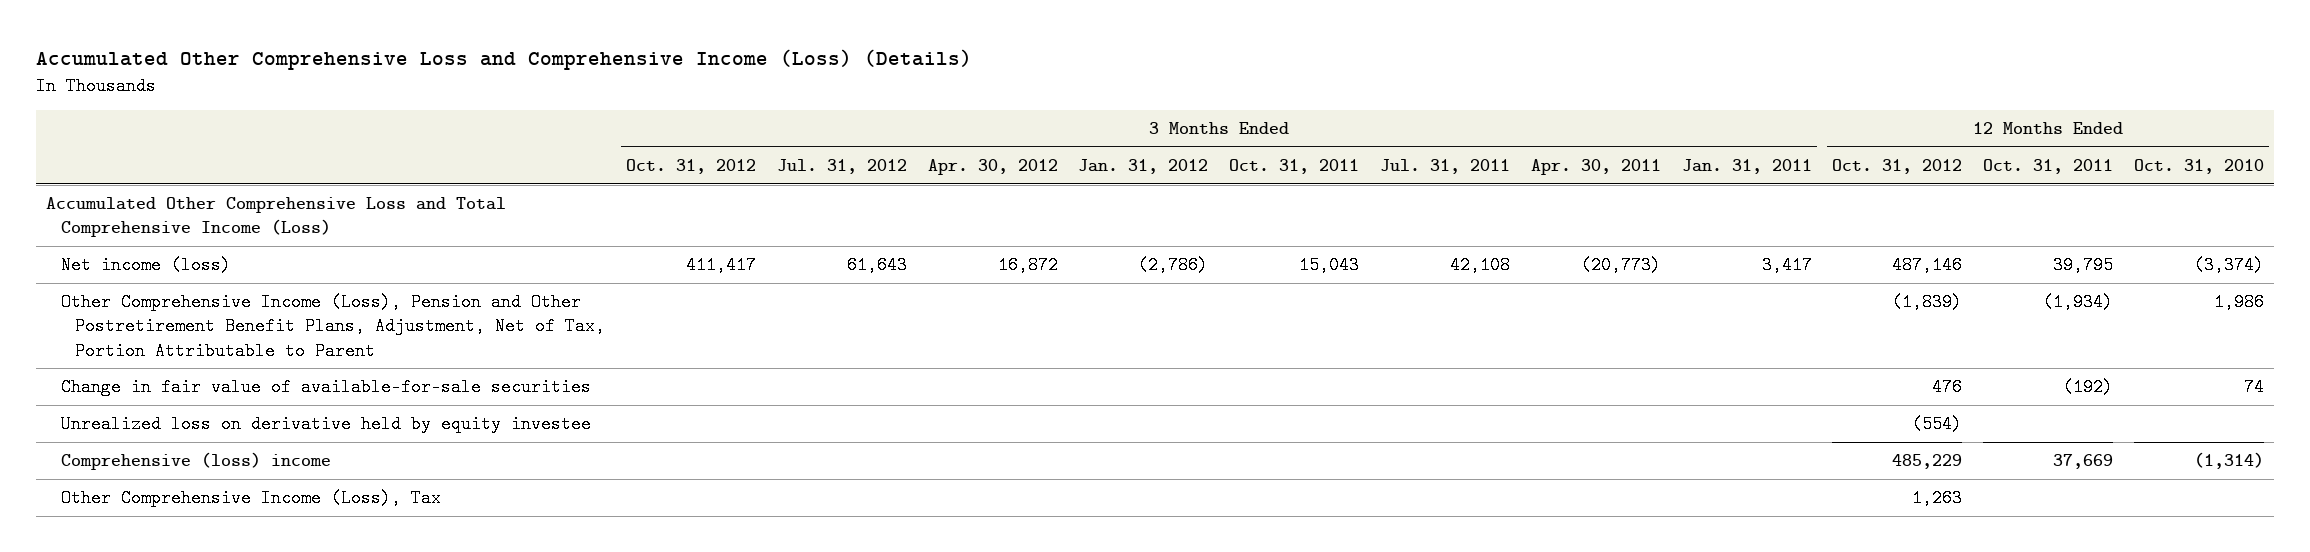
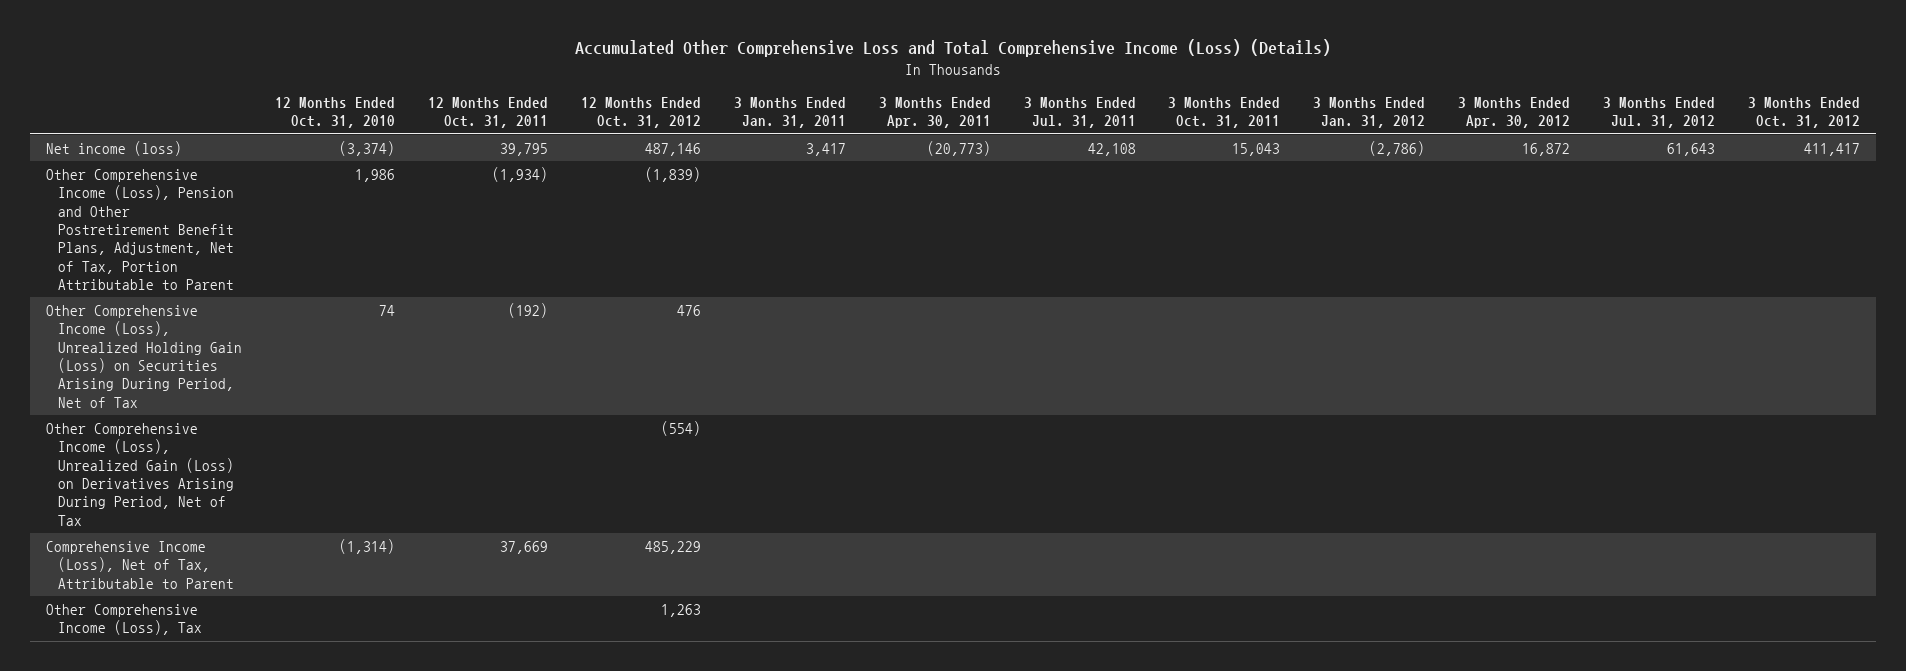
- Accumulated Other Comprehensive Loss and Comprehensive Income (Loss) (Details)
+ Accumulated Other Comprehensive Loss and Total Comprehensive Income (Loss) (Details)
- | 3 Months Ended Oct. 31, 2012 | 3 Months Ended Jul. 31, 2012 | 3 Months Ended Apr. 30, 2012 | 3 Months Ended Jan. 31, 2012 | 3 Months Ended Oct. 31, 2011 | 3 Months Ended Jul. 31, 2011 | 3 Months Ended Apr. 30, 2011 | 3 Months Ended Jan. 31, 2011 | 12 Months Ended Oct. 31, 2012 | 12 Months Ended Oct. 31, 2011 | 12 Months Ended Oct. 31, 2010
+ | 12 Months Ended Oct. 31, 2010 | 12 Months Ended Oct. 31, 2011 | 12 Months Ended Oct. 31, 2012 | 3 Months Ended Jan. 31, 2011 | 3 Months Ended Apr. 30, 2011 | 3 Months Ended Jul. 31, 2011 | 3 Months Ended Oct. 31, 2011 | 3 Months Ended Jan. 31, 2012 | 3 Months Ended Apr. 30, 2012 | 3 Months Ended Jul. 31, 2012 | 3 Months Ended Oct. 31, 2012
- Accumulated Other Comprehensive Loss and Total Comprehensive Income (Loss)
- Change in fair value of available-for-sale securities | | | | | | | | | 476 | (192) | 74
- Unrealized loss on derivative held by equity investee | | | | | | | | | (554) | |
- Comprehensive (loss) income | | | | | | | | | 485,229 | 37,669 | (1,314)
+ Other Comprehensive Income (Loss), Unrealized Holding Gain (Loss) on Securities Arising During Period, Net of Tax | 74 | (192) | 476 | | | | | | | |
+ Other Comprehensive Income (Loss), Unrealized Gain (Loss) on Derivatives Arising During Period, Net of Tax | | | (554) | | | | | | | |
+ Comprehensive Income (Loss), Net of Tax, Attributable to Parent | (1,314) | 37,669 | 485,229 | | | | | | | |

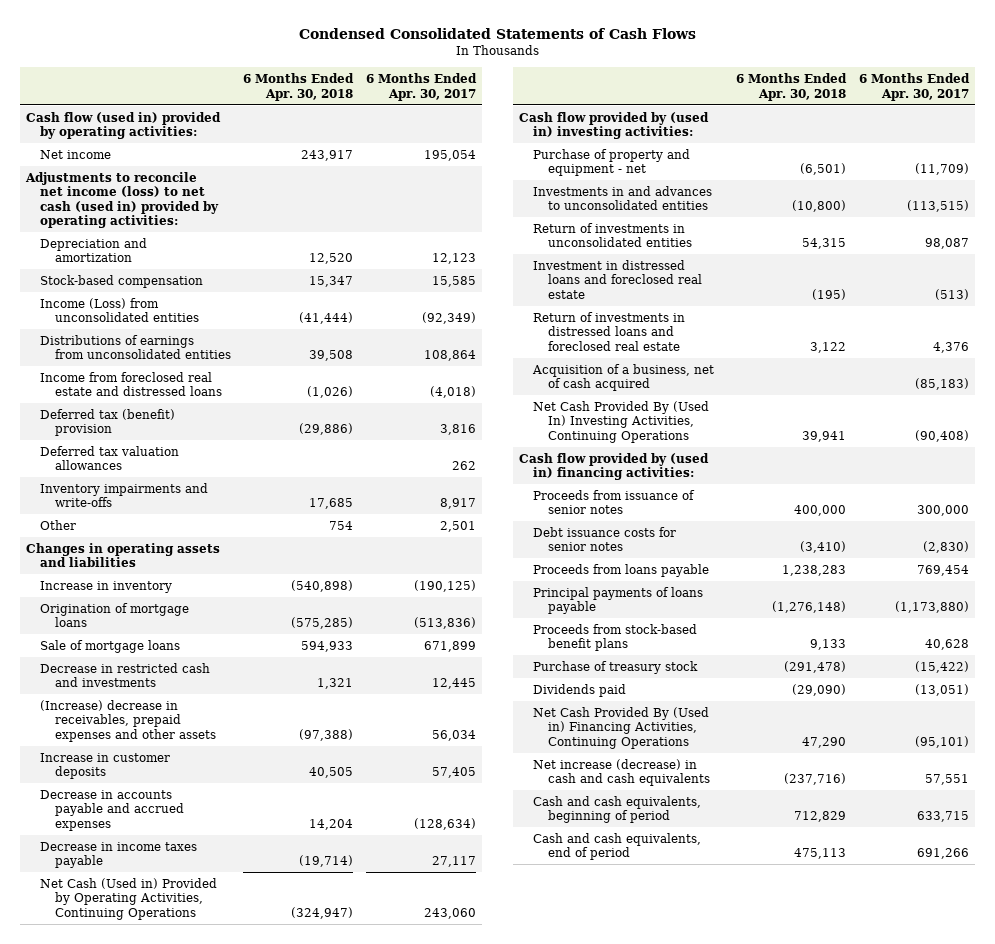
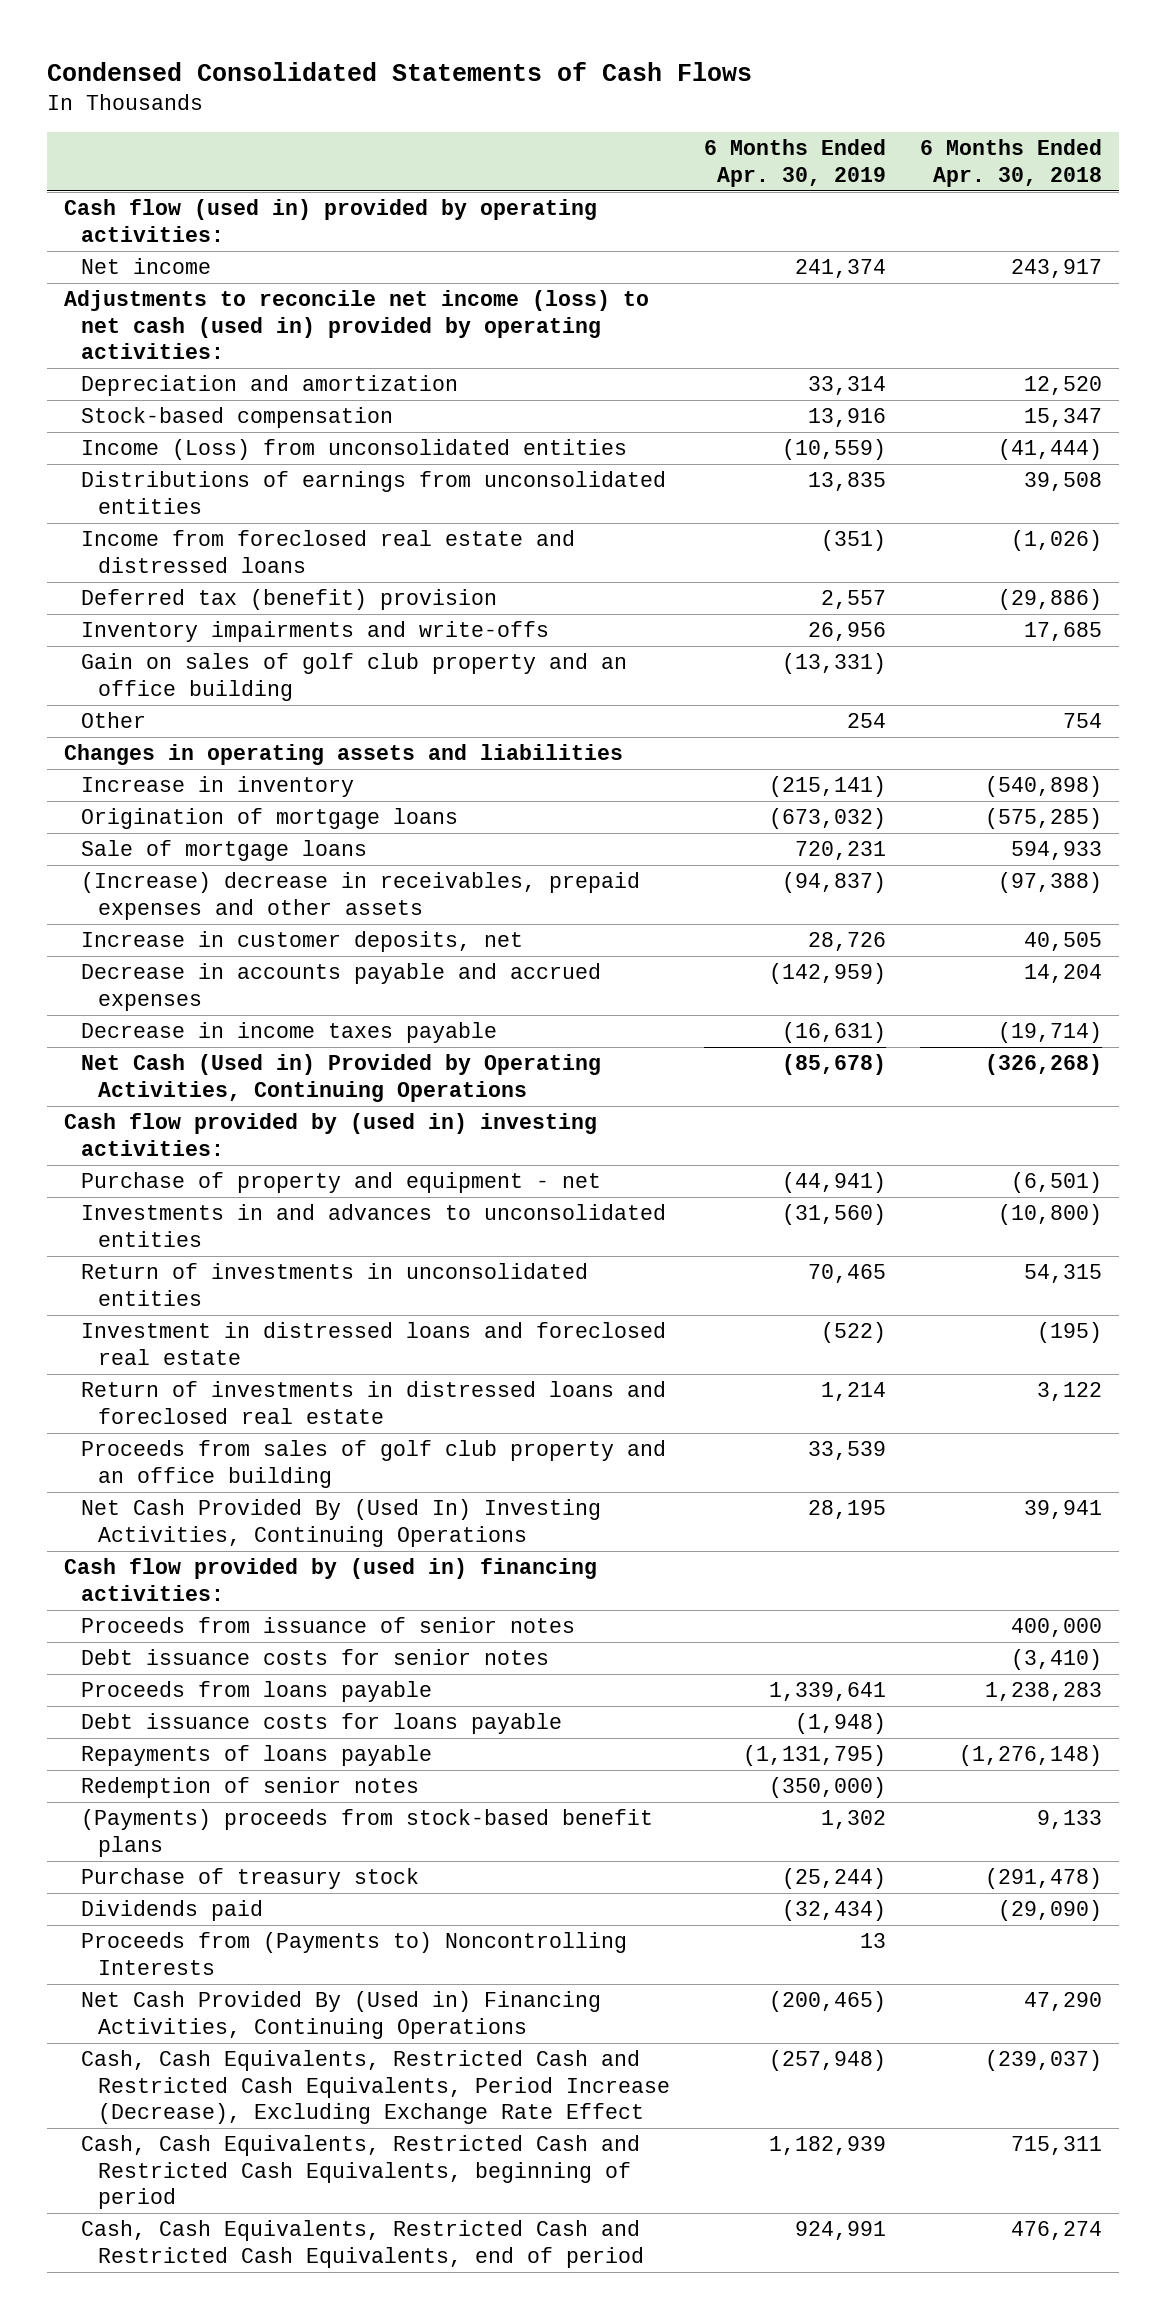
- | 6 Months Ended Apr. 30, 2018 | 6 Months Ended Apr. 30, 2017
+ | 6 Months Ended Apr. 30, 2019 | 6 Months Ended Apr. 30, 2018
- Deferred tax valuation allowances | | 262
+ Gain on sales of golf club property and an office building | (13,331) |
- Decrease in restricted cash and investments | 1,321 | 12,445
- Increase in customer deposits | 40,505 | 57,405
+ Increase in customer deposits, net | 28,726 | 40,505
- Net Cash (Used in) Provided by Operating Activities, Continuing Operations | (324,947) | 243,060
+ Net Cash (Used in) Provided by Operating Activities, Continuing Operations | (85,678) | (326,268)
- Acquisition of a business, net of cash acquired | | (85,183)
+ Proceeds from sales of golf club property and an office building | 33,539 |
- Principal payments of loans payable | (1,276,148) | (1,173,880)
- Proceeds from stock-based benefit plans | 9,133 | 40,628
+ Debt issuance costs for loans payable | (1,948) |
+ Repayments of loans payable | (1,131,795) | (1,276,148)
+ Redemption of senior notes | (350,000) |
+ (Payments) proceeds from stock-based benefit plans | 1,302 | 9,133
+ Proceeds from (Payments to) Noncontrolling Interests | 13 |
- Net increase (decrease) in cash and cash equivalents | (237,716) | 57,551
- Cash and cash equivalents, beginning of period | 712,829 | 633,715
- Cash and cash equivalents, end of period | 475,113 | 691,266
+ Cash, Cash Equivalents, Restricted Cash and Restricted Cash Equivalents, Period Increase (Decrease), Excluding Exchange Rate Effect | (257,948) | (239,037)
+ Cash, Cash Equivalents, Restricted Cash and Restricted Cash Equivalents, beginning of period | 1,182,939 | 715,311
+ Cash, Cash Equivalents, Restricted Cash and Restricted Cash Equivalents, end of period | 924,991 | 476,274

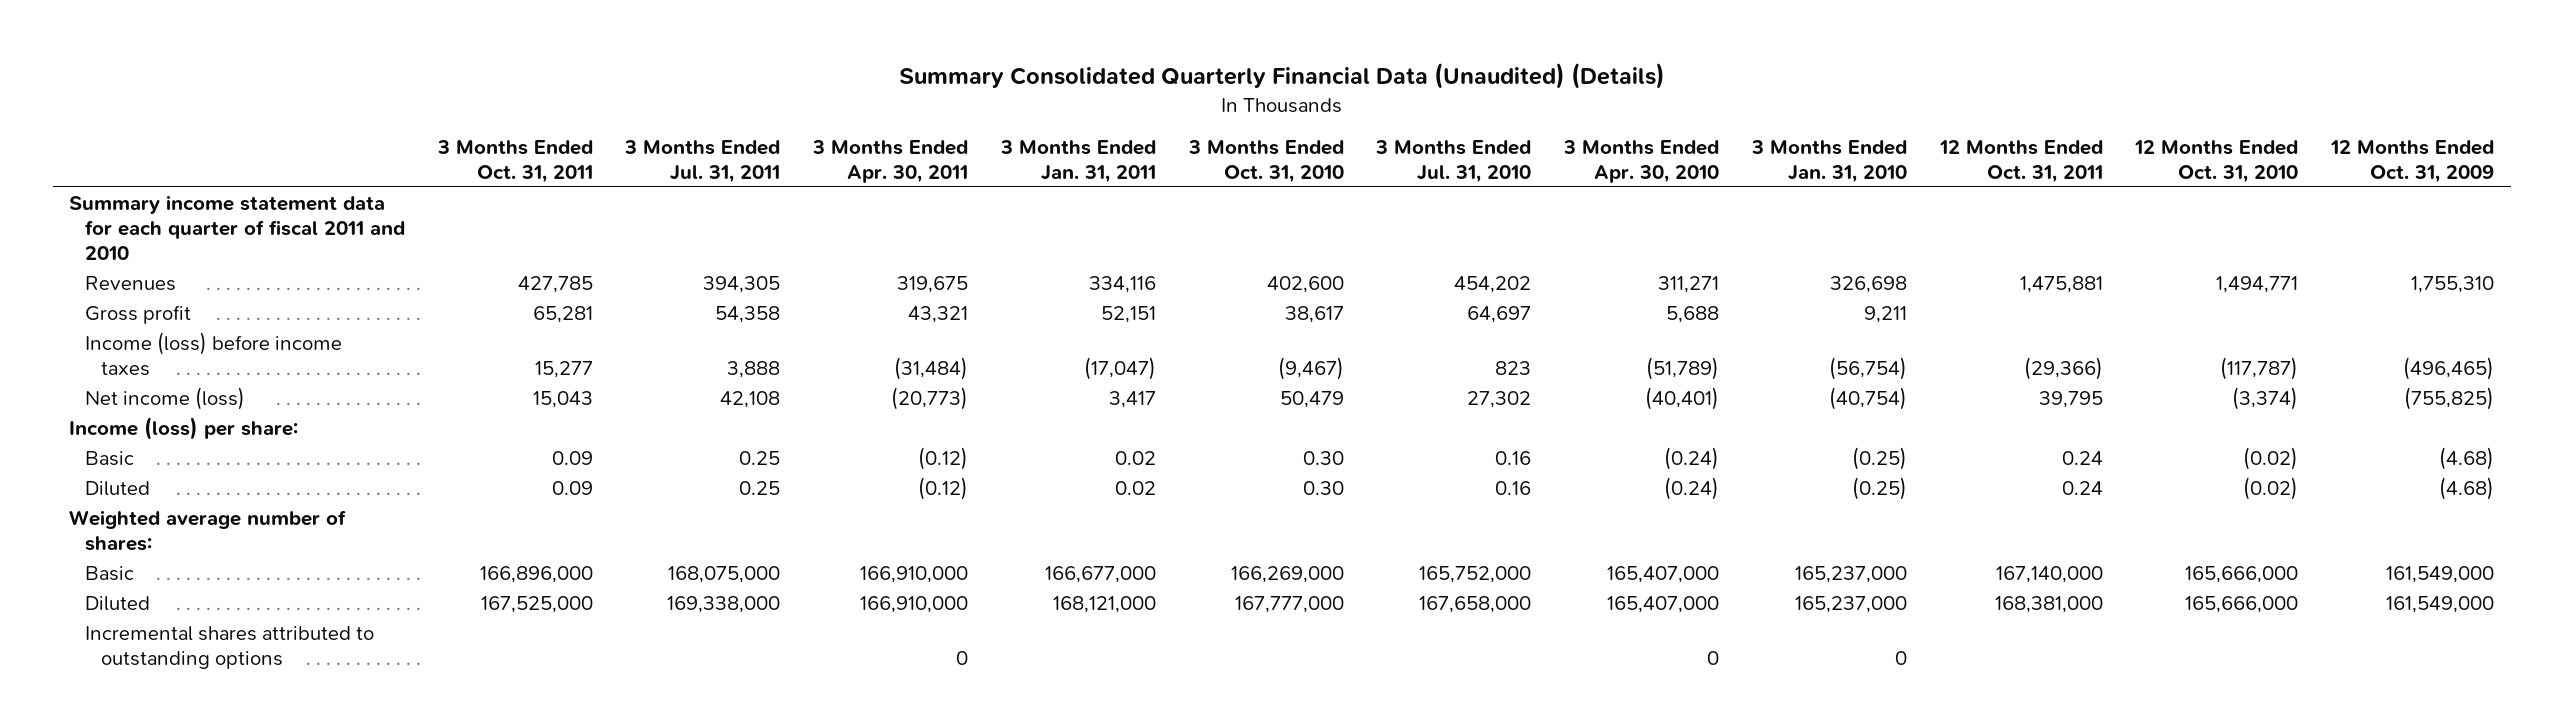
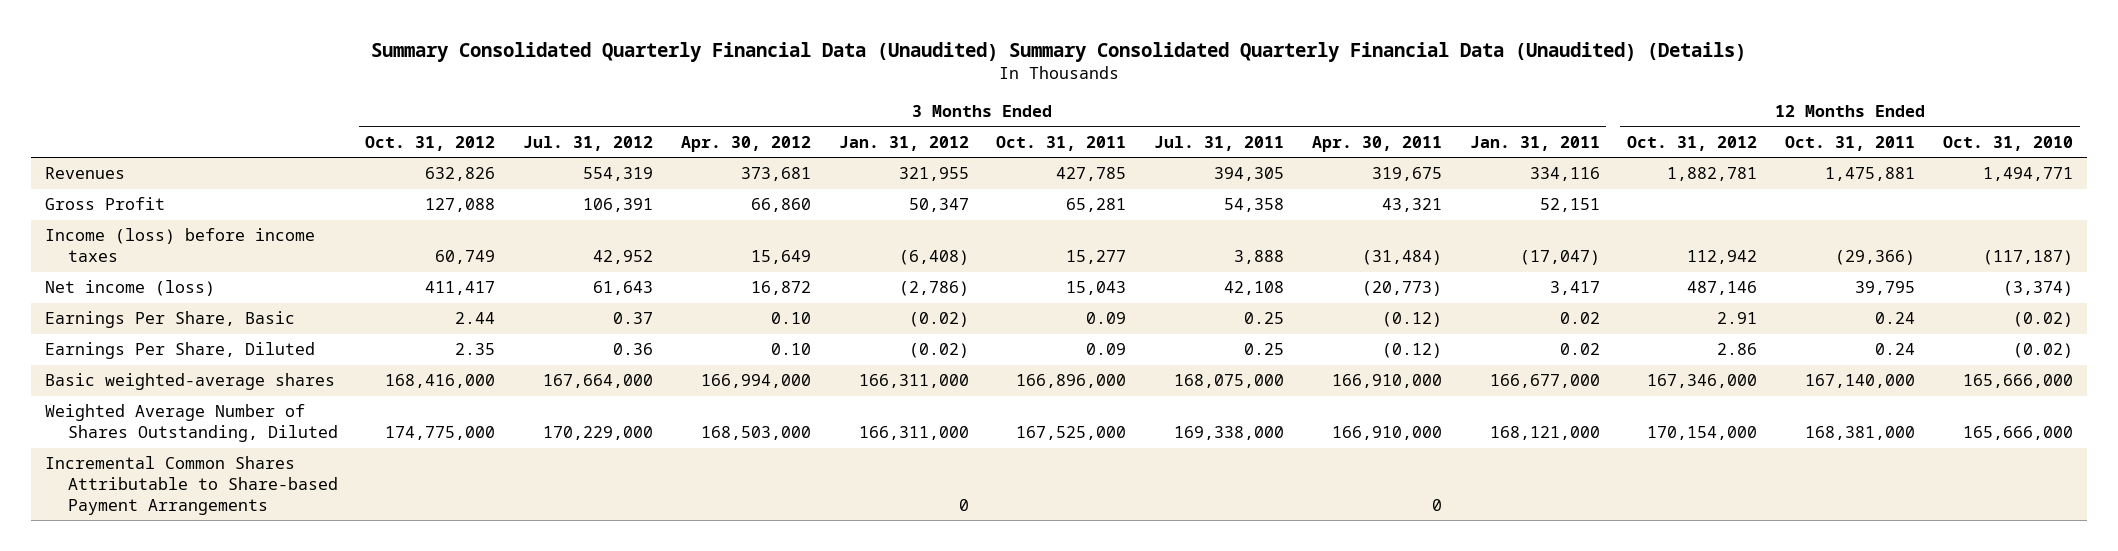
- Summary Consolidated Quarterly Financial Data (Unaudited) (Details)
+ Summary Consolidated Quarterly Financial Data (Unaudited) Summary Consolidated Quarterly Financial Data (Unaudited) (Details)
- | 3 Months Ended Oct. 31, 2011 | 3 Months Ended Jul. 31, 2011 | 3 Months Ended Apr. 30, 2011 | 3 Months Ended Jan. 31, 2011 | 3 Months Ended Oct. 31, 2010 | 3 Months Ended Jul. 31, 2010 | 3 Months Ended Apr. 30, 2010 | 3 Months Ended Jan. 31, 2010 | 12 Months Ended Oct. 31, 2011 | 12 Months Ended Oct. 31, 2010 | 12 Months Ended Oct. 31, 2009
+ | 3 Months Ended Oct. 31, 2012 | 3 Months Ended Jul. 31, 2012 | 3 Months Ended Apr. 30, 2012 | 3 Months Ended Jan. 31, 2012 | 3 Months Ended Oct. 31, 2011 | 3 Months Ended Jul. 31, 2011 | 3 Months Ended Apr. 30, 2011 | 3 Months Ended Jan. 31, 2011 | 12 Months Ended Oct. 31, 2012 | 12 Months Ended Oct. 31, 2011 | 12 Months Ended Oct. 31, 2010
- Summary income statement data for each quarter of fiscal 2011 and 2010
- Gross profit | 65,281 | 54,358 | 43,321 | 52,151 | 38,617 | 64,697 | 5,688 | 9,211 | | |
- Income (loss) before income taxes | 15,277 | 3,888 | (31,484) | (17,047) | (9,467) | 823 | (51,789) | (56,754) | (29,366) | (117,787) | (496,465)
+ Gross Profit | 127,088 | 106,391 | 66,860 | 50,347 | 65,281 | 54,358 | 43,321 | 52,151 | | |
+ Income (loss) before income taxes | 60,749 | 42,952 | 15,649 | (6,408) | 15,277 | 3,888 | (31,484) | (17,047) | 112,942 | (29,366) | (117,187)
- Income (loss) per share:
- Basic | 0.09 | 0.25 | (0.12) | 0.02 | 0.30 | 0.16 | (0.24) | (0.25) | 0.24 | (0.02) | (4.68)
- Diluted | 0.09 | 0.25 | (0.12) | 0.02 | 0.30 | 0.16 | (0.24) | (0.25) | 0.24 | (0.02) | (4.68)
- Weighted average number of shares:
- Basic | 166,896,000 | 168,075,000 | 166,910,000 | 166,677,000 | 166,269,000 | 165,752,000 | 165,407,000 | 165,237,000 | 167,140,000 | 165,666,000 | 161,549,000
- Diluted | 167,525,000 | 169,338,000 | 166,910,000 | 168,121,000 | 167,777,000 | 167,658,000 | 165,407,000 | 165,237,000 | 168,381,000 | 165,666,000 | 161,549,000
- Incremental shares attributed to outstanding options | | | 0 | | | | 0 | 0 | | |
+ Earnings Per Share, Basic | 2.44 | 0.37 | 0.10 | (0.02) | 0.09 | 0.25 | (0.12) | 0.02 | 2.91 | 0.24 | (0.02)
+ Earnings Per Share, Diluted | 2.35 | 0.36 | 0.10 | (0.02) | 0.09 | 0.25 | (0.12) | 0.02 | 2.86 | 0.24 | (0.02)
+ Basic weighted-average shares | 168,416,000 | 167,664,000 | 166,994,000 | 166,311,000 | 166,896,000 | 168,075,000 | 166,910,000 | 166,677,000 | 167,346,000 | 167,140,000 | 165,666,000
+ Weighted Average Number of Shares Outstanding, Diluted | 174,775,000 | 170,229,000 | 168,503,000 | 166,311,000 | 167,525,000 | 169,338,000 | 166,910,000 | 168,121,000 | 170,154,000 | 168,381,000 | 165,666,000
+ Incremental Common Shares Attributable to Share-based Payment Arrangements | | | | 0 | | | 0 | | | |

